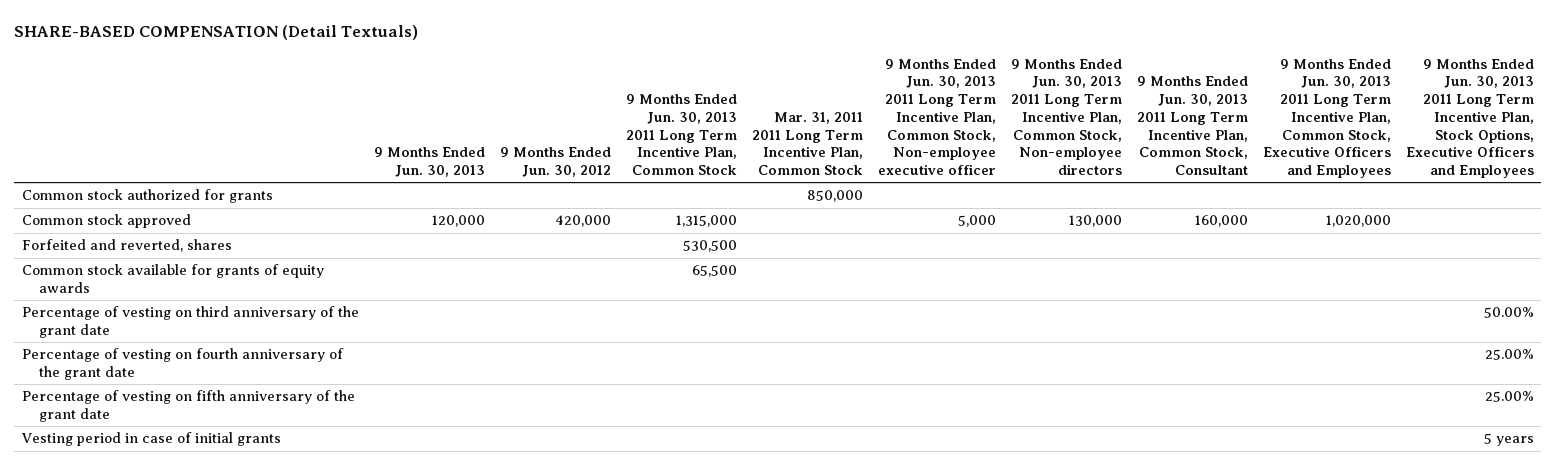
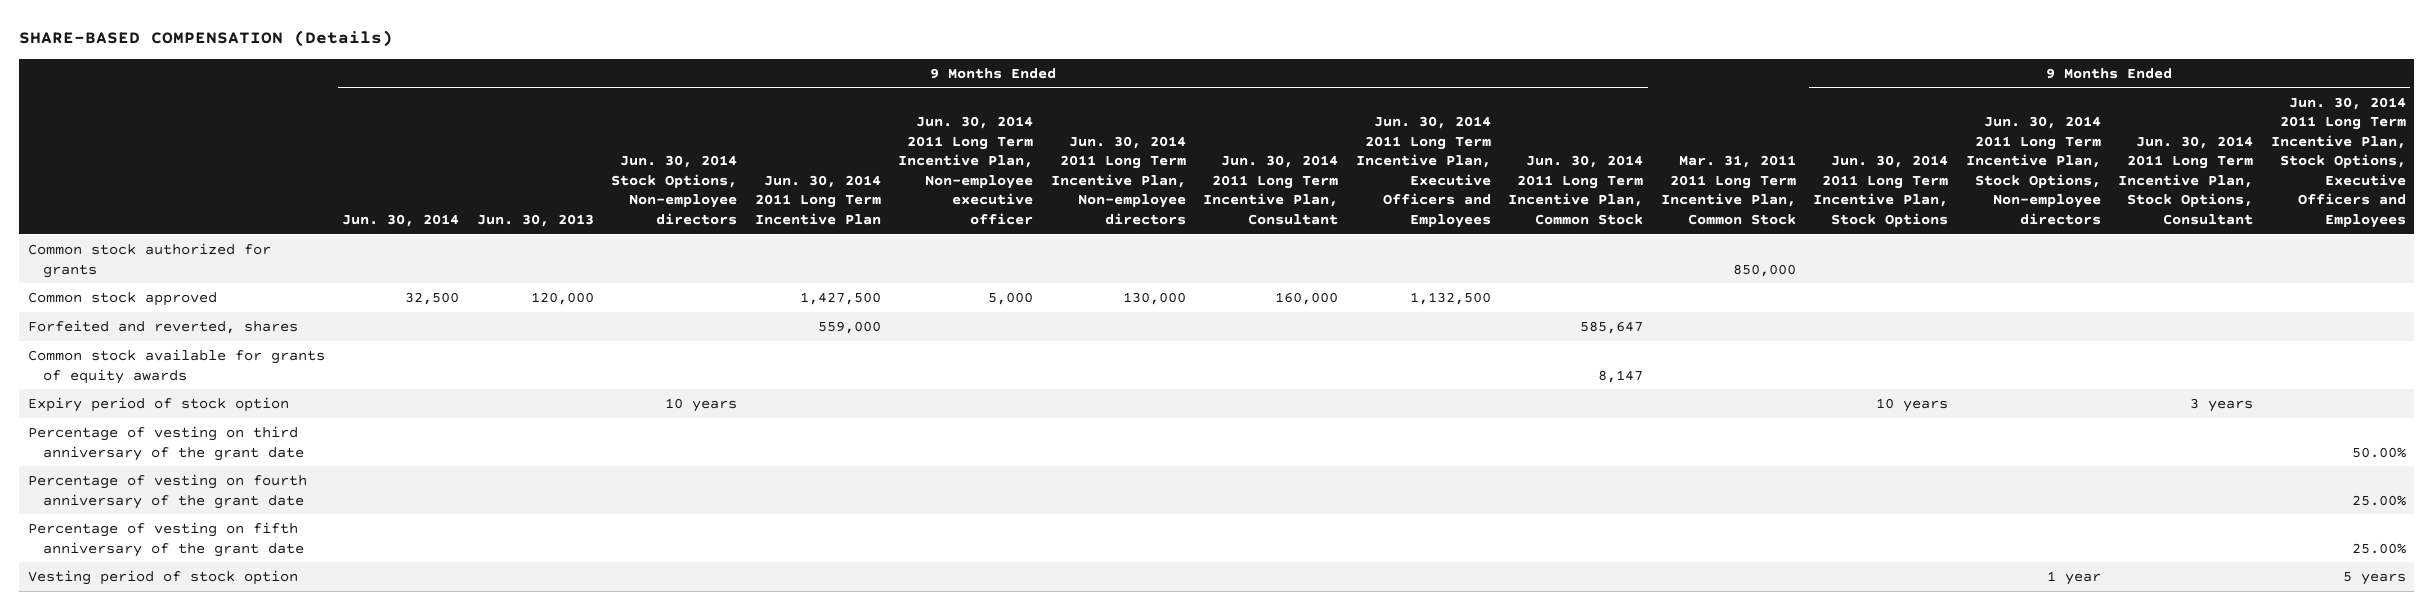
- SHARE-BASED COMPENSATION (Detail Textuals)
+ SHARE-BASED COMPENSATION (Details)
- | 9 Months Ended Jun. 30, 2013 | 9 Months Ended Jun. 30, 2012 | 9 Months Ended Jun. 30, 2013 2011 Long Term Incentive Plan, Common Stock | Mar. 31, 2011 2011 Long Term Incentive Plan, Common Stock | 9 Months Ended Jun. 30, 2013 2011 Long Term Incentive Plan, Common Stock, Non-employee executive officer | 9 Months Ended Jun. 30, 2013 2011 Long Term Incentive Plan, Common Stock, Non-employee directors | 9 Months Ended Jun. 30, 2013 2011 Long Term Incentive Plan, Common Stock, Consultant | 9 Months Ended Jun. 30, 2013 2011 Long Term Incentive Plan, Common Stock, Executive Officers and Employees | 9 Months Ended Jun. 30, 2013 2011 Long Term Incentive Plan, Stock Options, Executive Officers and Employees
+ | 9 Months Ended Jun. 30, 2014 | 9 Months Ended Jun. 30, 2013 | 9 Months Ended Jun. 30, 2014 Stock Options, Non-employee directors | 9 Months Ended Jun. 30, 2014 2011 Long Term Incentive Plan | 9 Months Ended Jun. 30, 2014 2011 Long Term Incentive Plan, Non-employee executive officer | 9 Months Ended Jun. 30, 2014 2011 Long Term Incentive Plan, Non-employee directors | 9 Months Ended Jun. 30, 2014 2011 Long Term Incentive Plan, Consultant | 9 Months Ended Jun. 30, 2014 2011 Long Term Incentive Plan, Executive Officers and Employees | 9 Months Ended Jun. 30, 2014 2011 Long Term Incentive Plan, Common Stock | Mar. 31, 2011 2011 Long Term Incentive Plan, Common Stock | 9 Months Ended Jun. 30, 2014 2011 Long Term Incentive Plan, Stock Options | 9 Months Ended Jun. 30, 2014 2011 Long Term Incentive Plan, Stock Options, Non-employee directors | 9 Months Ended Jun. 30, 2014 2011 Long Term Incentive Plan, Stock Options, Consultant | 9 Months Ended Jun. 30, 2014 2011 Long Term Incentive Plan, Stock Options, Executive Officers and Employees
+ Expiry period of stock option | | | 10 years | | | | | | | | 10 years | | 3 years |
- Vesting period in case of initial grants | | | | | | | | | 5 years
+ Vesting period of stock option | | | | | | | | | | | | 1 year | | 5 years

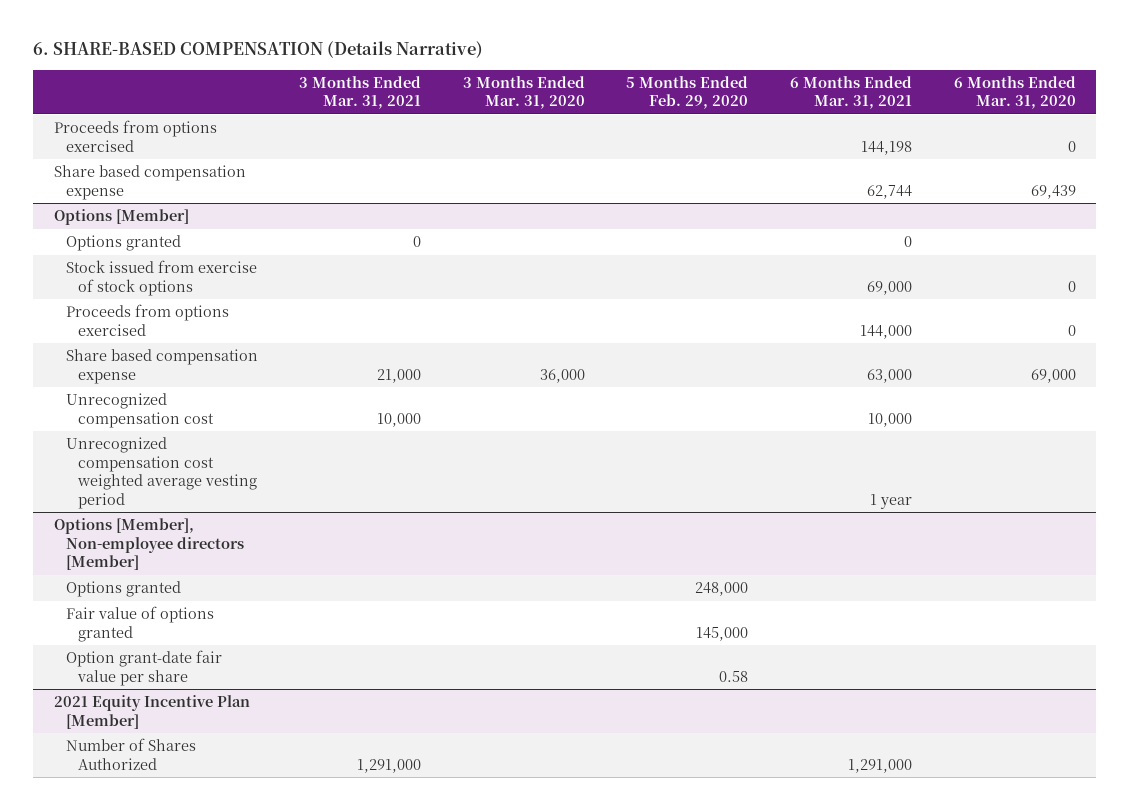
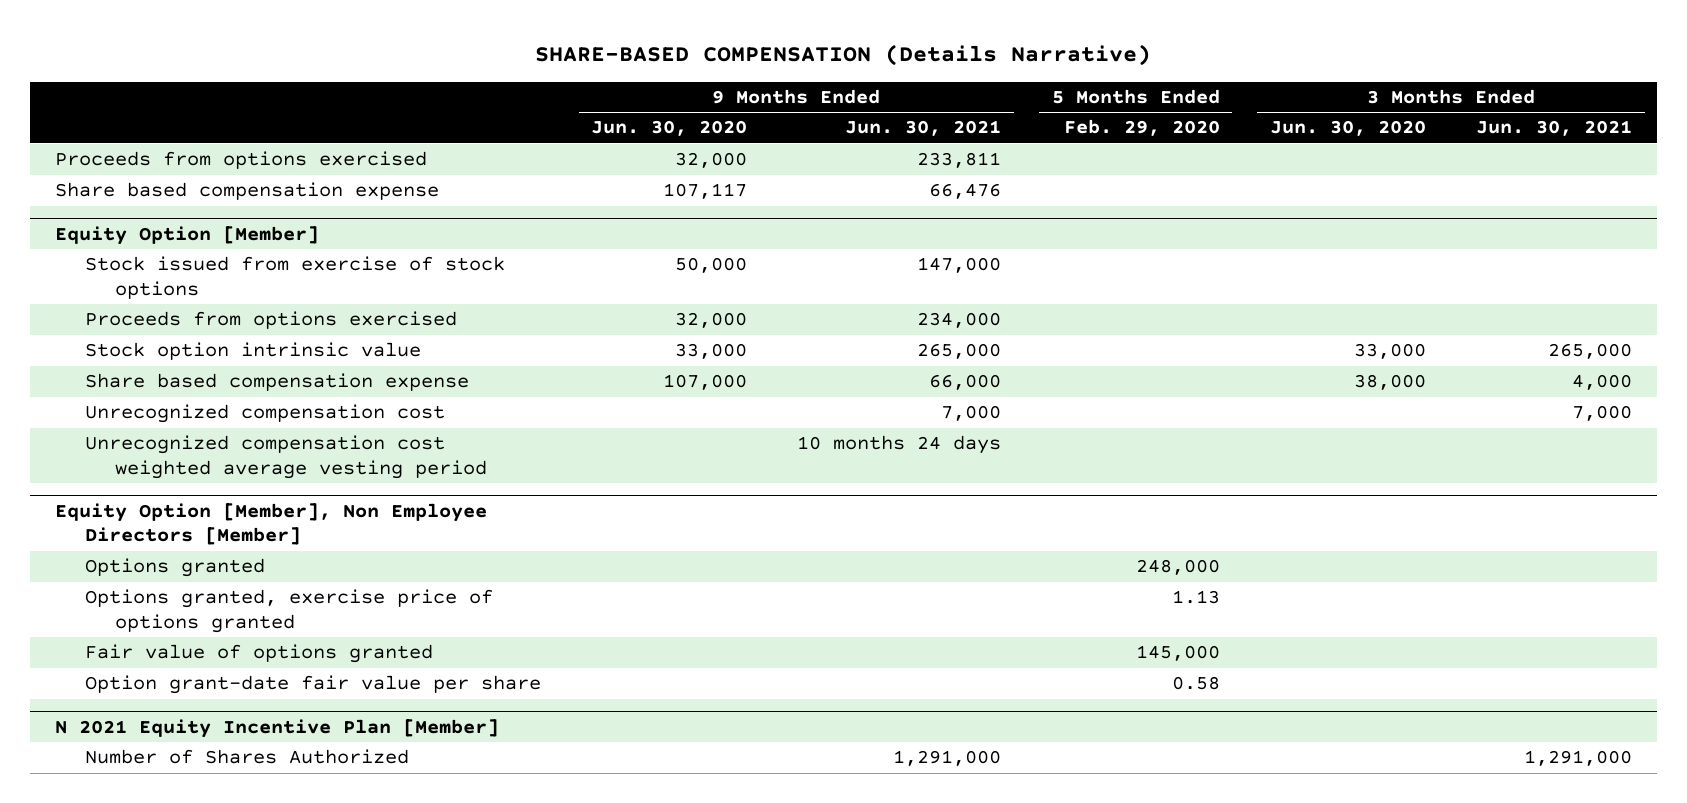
- 6. SHARE-BASED COMPENSATION (Details Narrative)
+ SHARE-BASED COMPENSATION (Details Narrative)
- | 3 Months Ended Mar. 31, 2021 | 3 Months Ended Mar. 31, 2020 | 5 Months Ended Feb. 29, 2020 | 6 Months Ended Mar. 31, 2021 | 6 Months Ended Mar. 31, 2020
+ | 9 Months Ended Jun. 30, 2020 | 9 Months Ended Jun. 30, 2021 | 5 Months Ended Feb. 29, 2020 | 3 Months Ended Jun. 30, 2020 | 3 Months Ended Jun. 30, 2021
- Options [Member]
- Options granted | 0 | | | 0 |
+ Equity Option [Member]
+ Stock option intrinsic value | 33,000 | 265,000 | | 33,000 | 265,000
- Options [Member], Non-employee directors [Member]
+ Equity Option [Member], Non Employee Directors [Member]
+ Options granted, exercise price of options granted | | | 1.13 | |
- 2021 Equity Incentive Plan [Member]
+ N 2021 Equity Incentive Plan [Member]

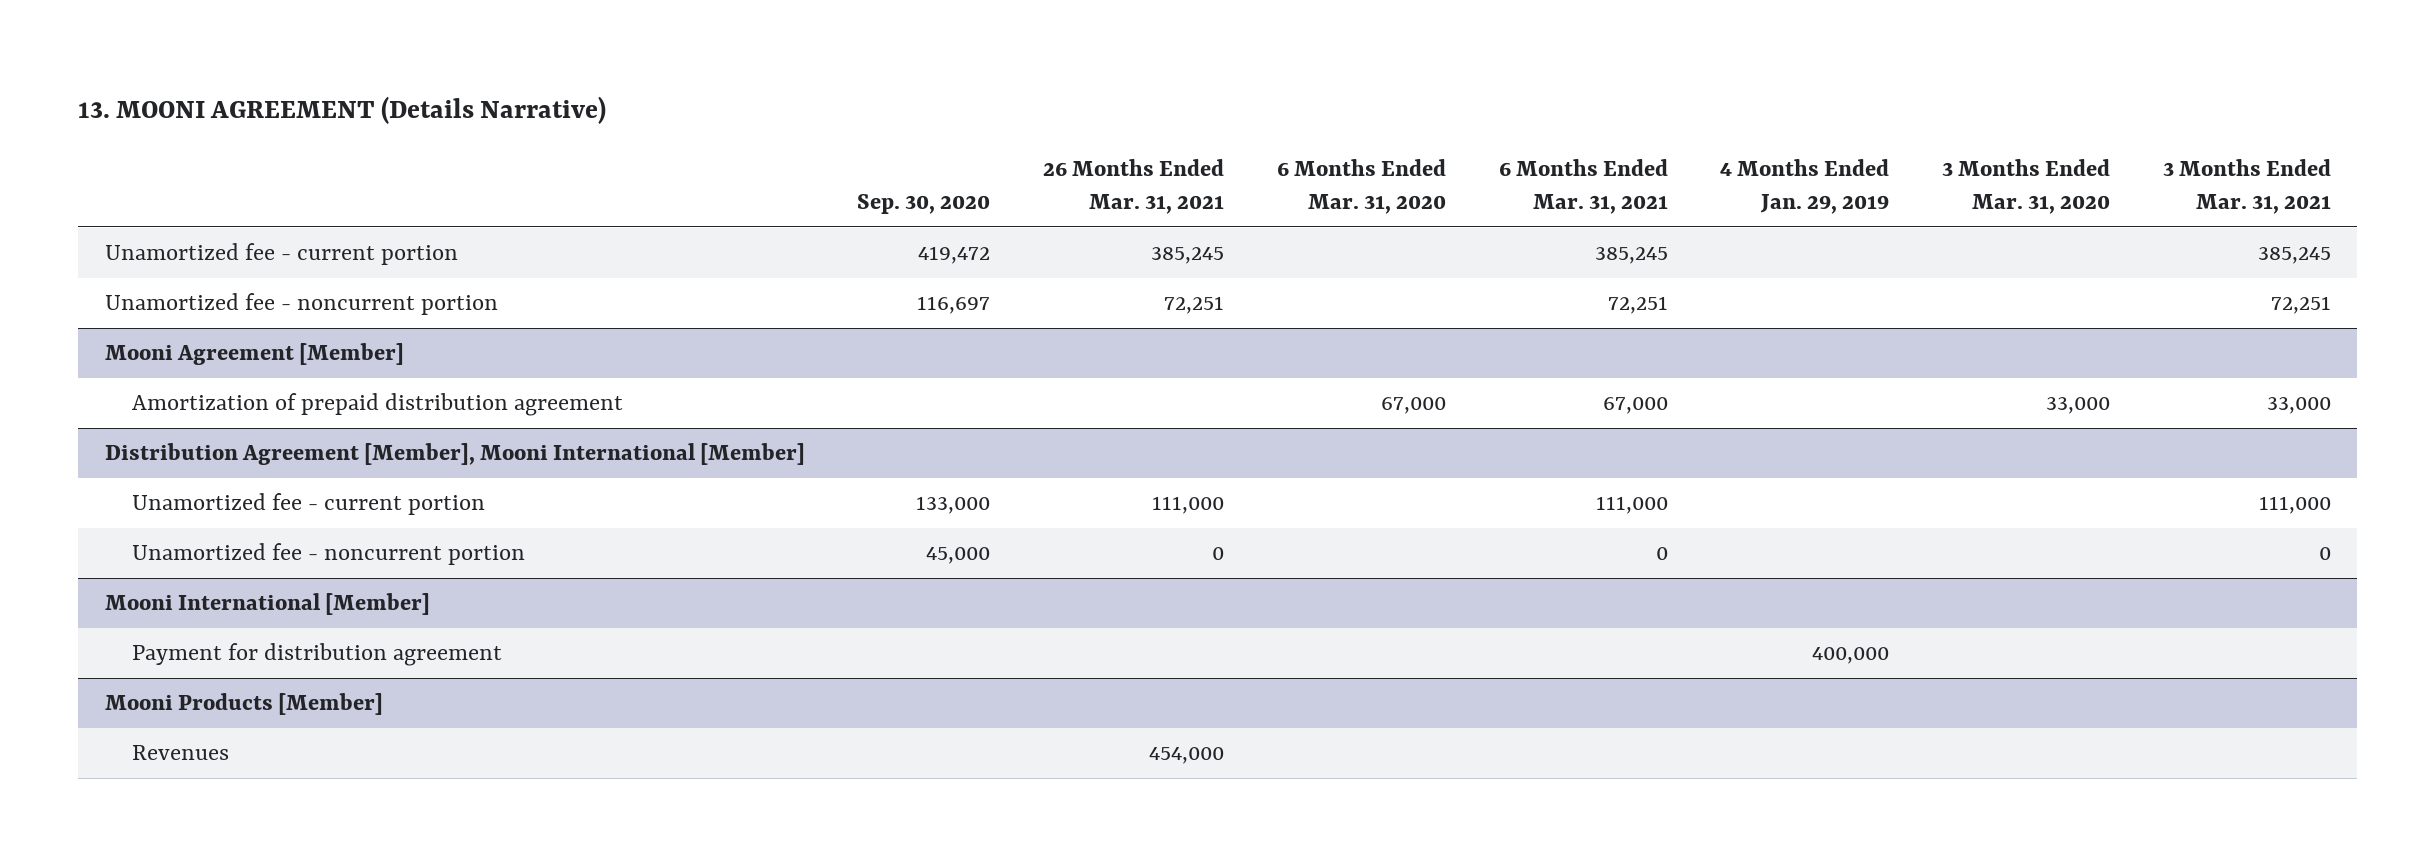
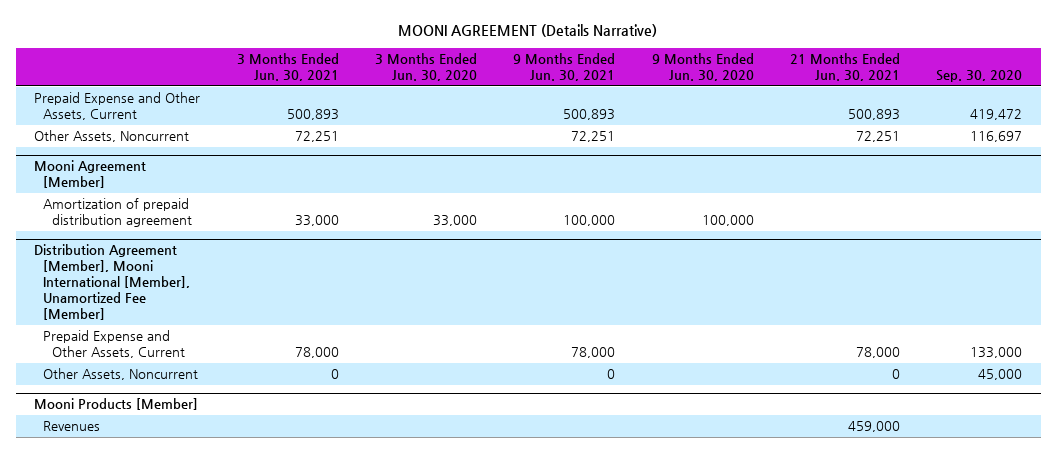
- 13. MOONI AGREEMENT (Details Narrative)
+ MOONI AGREEMENT (Details Narrative)
- | Sep. 30, 2020 | 26 Months Ended Mar. 31, 2021 | 6 Months Ended Mar. 31, 2020 | 6 Months Ended Mar. 31, 2021 | 4 Months Ended Jan. 29, 2019 | 3 Months Ended Mar. 31, 2020 | 3 Months Ended Mar. 31, 2021
+ | 3 Months Ended Jun. 30, 2021 | 3 Months Ended Jun. 30, 2020 | 9 Months Ended Jun. 30, 2021 | 9 Months Ended Jun. 30, 2020 | 21 Months Ended Jun. 30, 2021 | Sep. 30, 2020
- Unamortized fee - current portion | 419,472 | 385,245 | | 385,245 | | | 385,245
- Unamortized fee - noncurrent portion | 116,697 | 72,251 | | 72,251 | | | 72,251
+ Prepaid Expense and Other Assets, Current | 500,893 | | 500,893 | | 500,893 | 419,472
+ Other Assets, Noncurrent | 72,251 | | 72,251 | | 72,251 | 116,697
- Distribution Agreement [Member], Mooni International [Member]
- Unamortized fee - current portion | 133,000 | 111,000 | | 111,000 | | | 111,000
- Unamortized fee - noncurrent portion | 45,000 | 0 | | 0 | | | 0
- Mooni International [Member]
- Payment for distribution agreement | | | | | 400,000 | |
+ Distribution Agreement [Member], Mooni International [Member], Unamortized Fee [Member]
+ Prepaid Expense and Other Assets, Current | 78,000 | | 78,000 | | 78,000 | 133,000
+ Other Assets, Noncurrent | 0 | | 0 | | 0 | 45,000

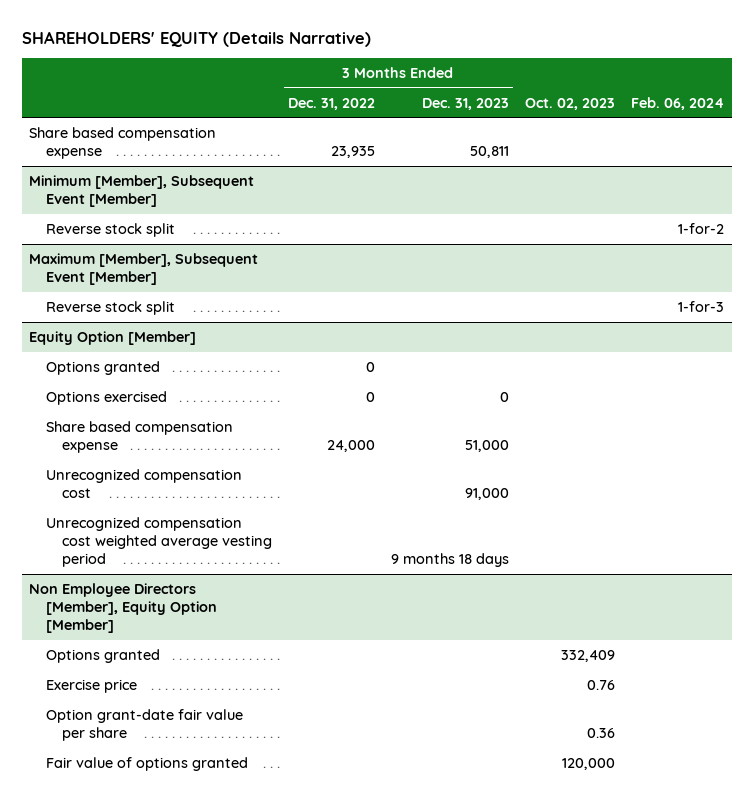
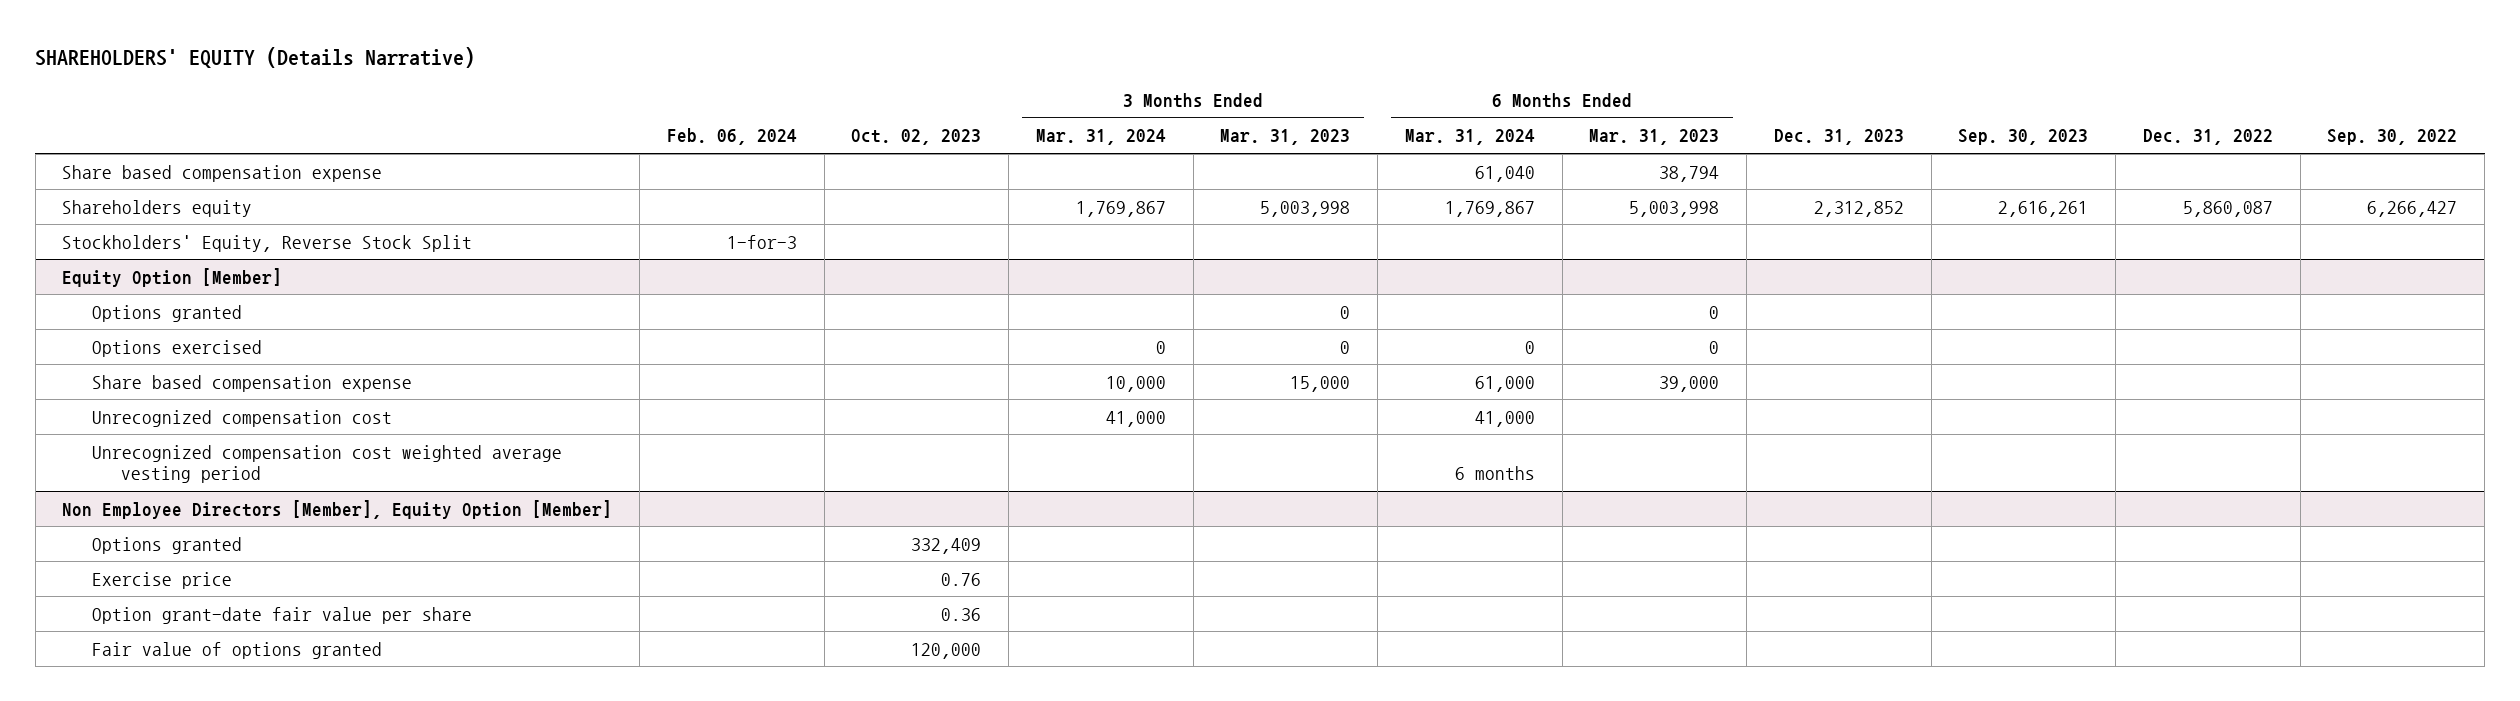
- | 3 Months Ended Dec. 31, 2022 | 3 Months Ended Dec. 31, 2023 | Oct. 02, 2023 | Feb. 06, 2024
+ | Feb. 06, 2024 | Oct. 02, 2023 | 3 Months Ended Mar. 31, 2024 | 3 Months Ended Mar. 31, 2023 | 6 Months Ended Mar. 31, 2024 | 6 Months Ended Mar. 31, 2023 | Dec. 31, 2023 | Sep. 30, 2023 | Dec. 31, 2022 | Sep. 30, 2022
- Minimum [Member], Subsequent Event [Member]
- Reverse stock split | | | | 1-for-2
- Maximum [Member], Subsequent Event [Member]
- Reverse stock split | | | | 1-for-3
+ Shareholders equity | | | 1,769,867 | 5,003,998 | 1,769,867 | 5,003,998 | 2,312,852 | 2,616,261 | 5,860,087 | 6,266,427
+ Stockholders' Equity, Reverse Stock Split | 1-for-3 | | | | | | | | |

